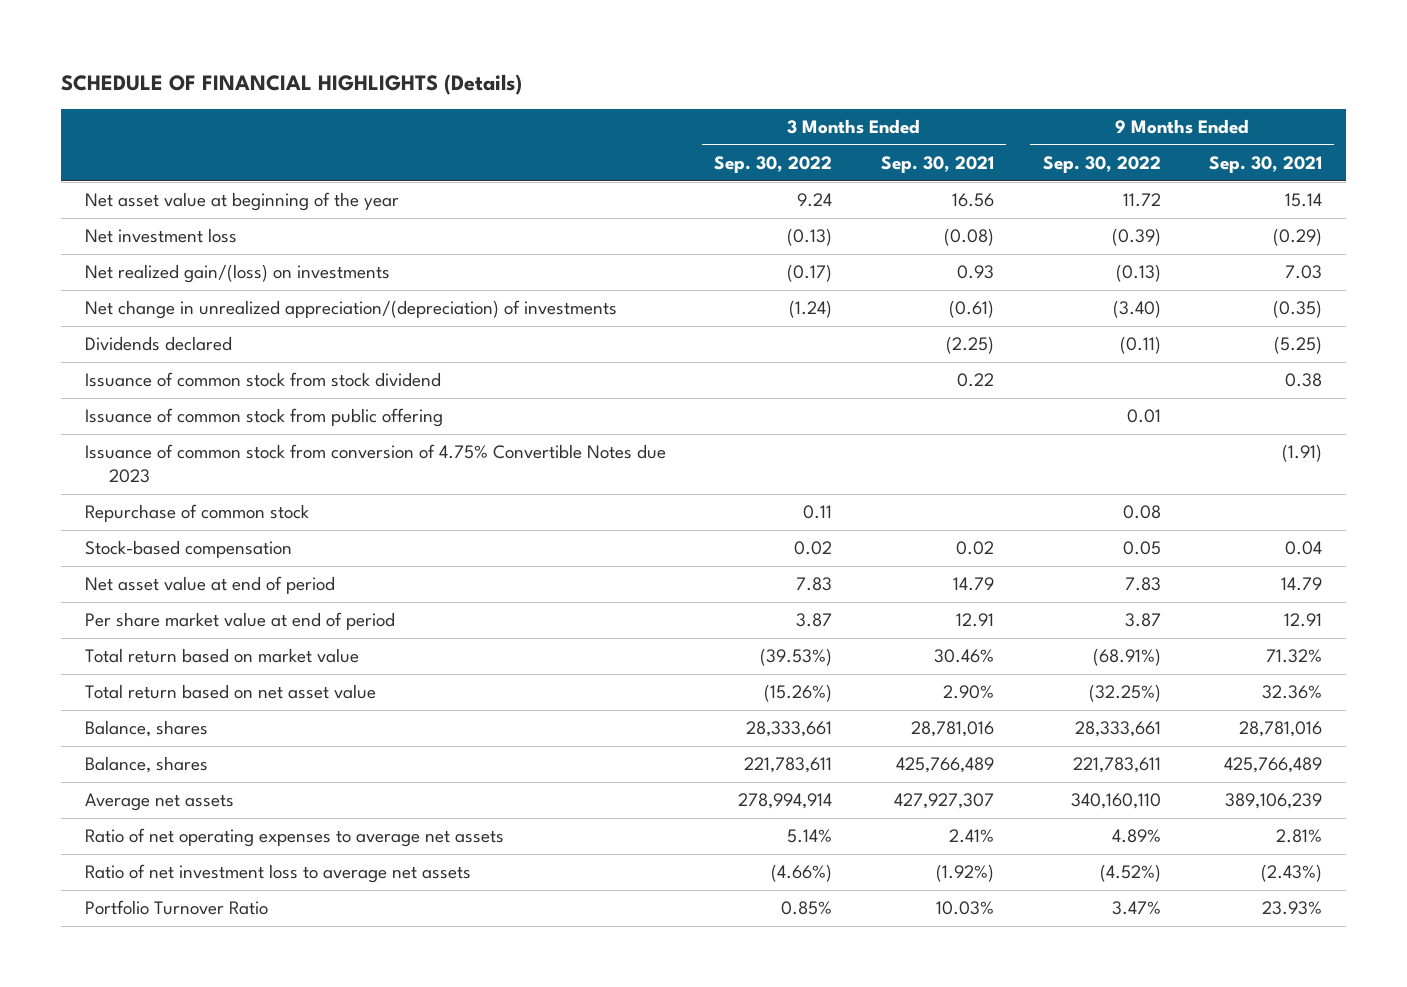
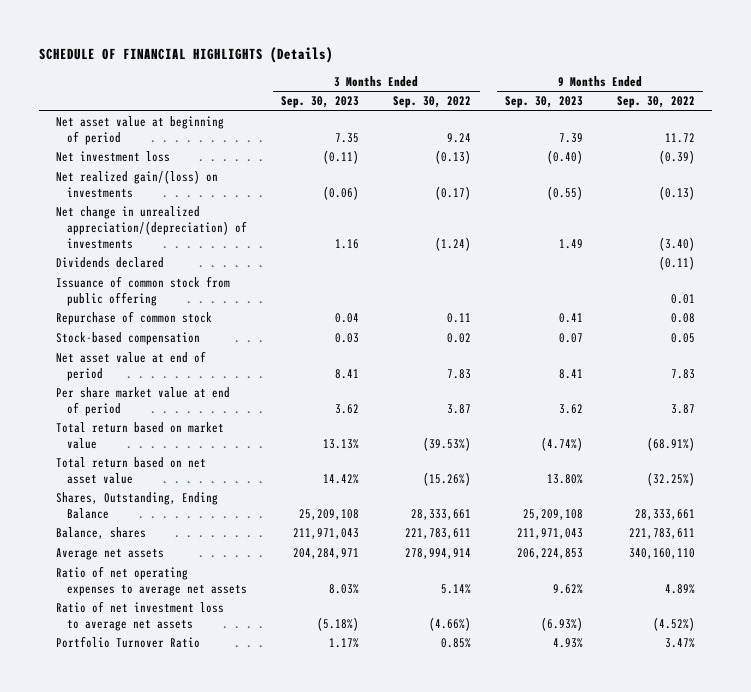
- | 3 Months Ended Sep. 30, 2022 | 3 Months Ended Sep. 30, 2021 | 9 Months Ended Sep. 30, 2022 | 9 Months Ended Sep. 30, 2021
+ | 3 Months Ended Sep. 30, 2023 | 3 Months Ended Sep. 30, 2022 | 9 Months Ended Sep. 30, 2023 | 9 Months Ended Sep. 30, 2022
- Net asset value at beginning of the year | 9.24 | 16.56 | 11.72 | 15.14
+ Net asset value at beginning of period | 7.35 | 9.24 | 7.39 | 11.72
- Issuance of common stock from stock dividend | | 0.22 | | 0.38
- Issuance of common stock from conversion of 4.75% Convertible Notes due 2023 | | | | (1.91)
- Balance, shares | 28,333,661 | 28,781,016 | 28,333,661 | 28,781,016
+ Shares, Outstanding, Ending Balance | 25,209,108 | 28,333,661 | 25,209,108 | 28,333,661

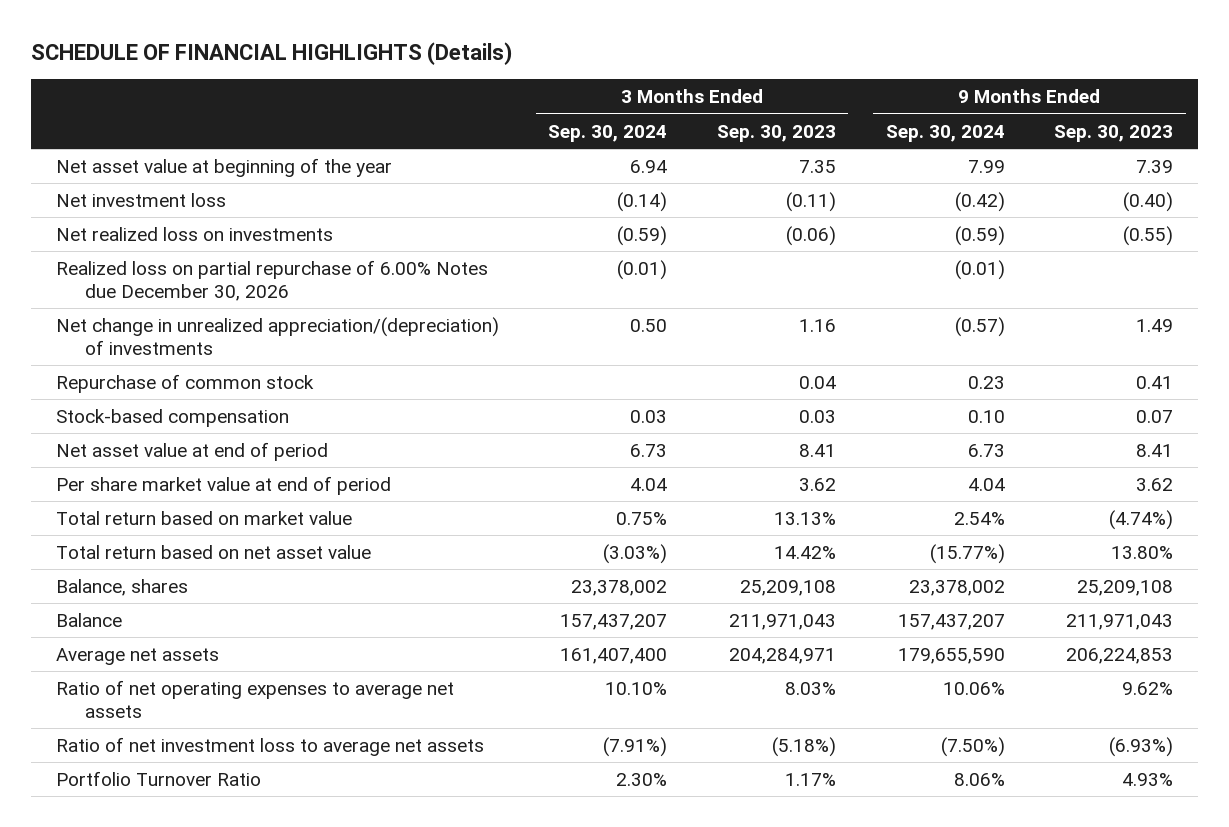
- | 3 Months Ended Sep. 30, 2023 | 3 Months Ended Sep. 30, 2022 | 9 Months Ended Sep. 30, 2023 | 9 Months Ended Sep. 30, 2022
+ | 3 Months Ended Sep. 30, 2024 | 3 Months Ended Sep. 30, 2023 | 9 Months Ended Sep. 30, 2024 | 9 Months Ended Sep. 30, 2023
- Net asset value at beginning of period | 7.35 | 9.24 | 7.39 | 11.72
+ Net asset value at beginning of the year | 6.94 | 7.35 | 7.99 | 7.39
- Net realized gain/(loss) on investments | (0.06) | (0.17) | (0.55) | (0.13)
+ Net realized loss on investments | (0.59) | (0.06) | (0.59) | (0.55)
+ Realized loss on partial repurchase of 6.00% Notes due December 30, 2026 | (0.01) | | (0.01) |
- Dividends declared | | | | (0.11)
- Issuance of common stock from public offering | | | | 0.01
- Shares, Outstanding, Ending Balance | 25,209,108 | 28,333,661 | 25,209,108 | 28,333,661
- Balance, shares | 211,971,043 | 221,783,611 | 211,971,043 | 221,783,611
+ Balance, shares | 23,378,002 | 25,209,108 | 23,378,002 | 25,209,108
+ Balance | 157,437,207 | 211,971,043 | 157,437,207 | 211,971,043

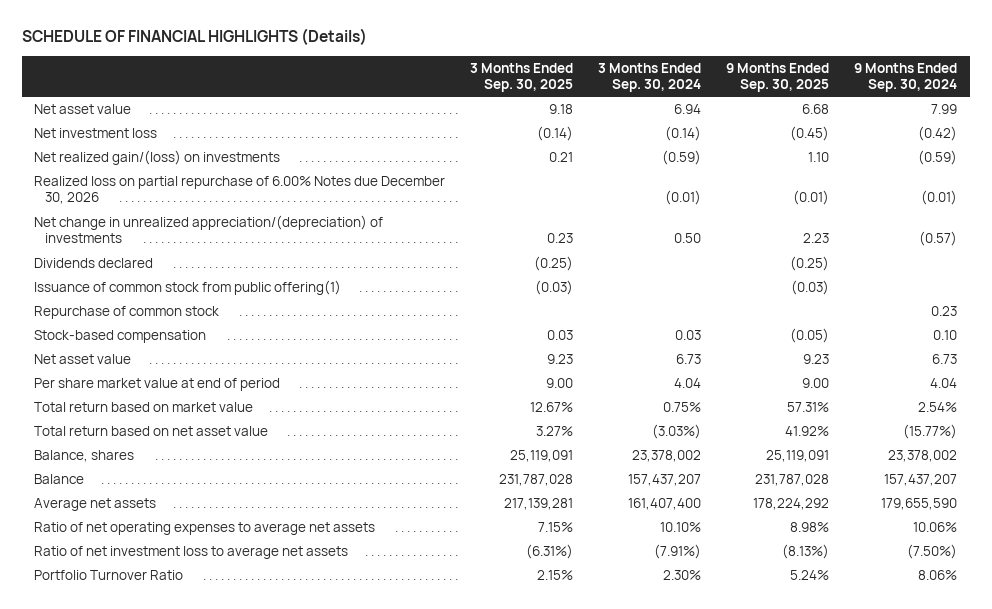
- | 3 Months Ended Sep. 30, 2024 | 3 Months Ended Sep. 30, 2023 | 9 Months Ended Sep. 30, 2024 | 9 Months Ended Sep. 30, 2023
+ | 3 Months Ended Sep. 30, 2025 | 3 Months Ended Sep. 30, 2024 | 9 Months Ended Sep. 30, 2025 | 9 Months Ended Sep. 30, 2024
- Net asset value at beginning of the year | 6.94 | 7.35 | 7.99 | 7.39
+ Net asset value | 9.18 | 6.94 | 6.68 | 7.99
- Net realized loss on investments | (0.59) | (0.06) | (0.59) | (0.55)
+ Net realized gain/(loss) on investments | 0.21 | (0.59) | 1.10 | (0.59)
+ Dividends declared | (0.25) | | (0.25) |
+ Issuance of common stock from public offering(1) | (0.03) | | (0.03) |
- Net asset value at end of period | 6.73 | 8.41 | 6.73 | 8.41
+ Net asset value | 9.23 | 6.73 | 9.23 | 6.73

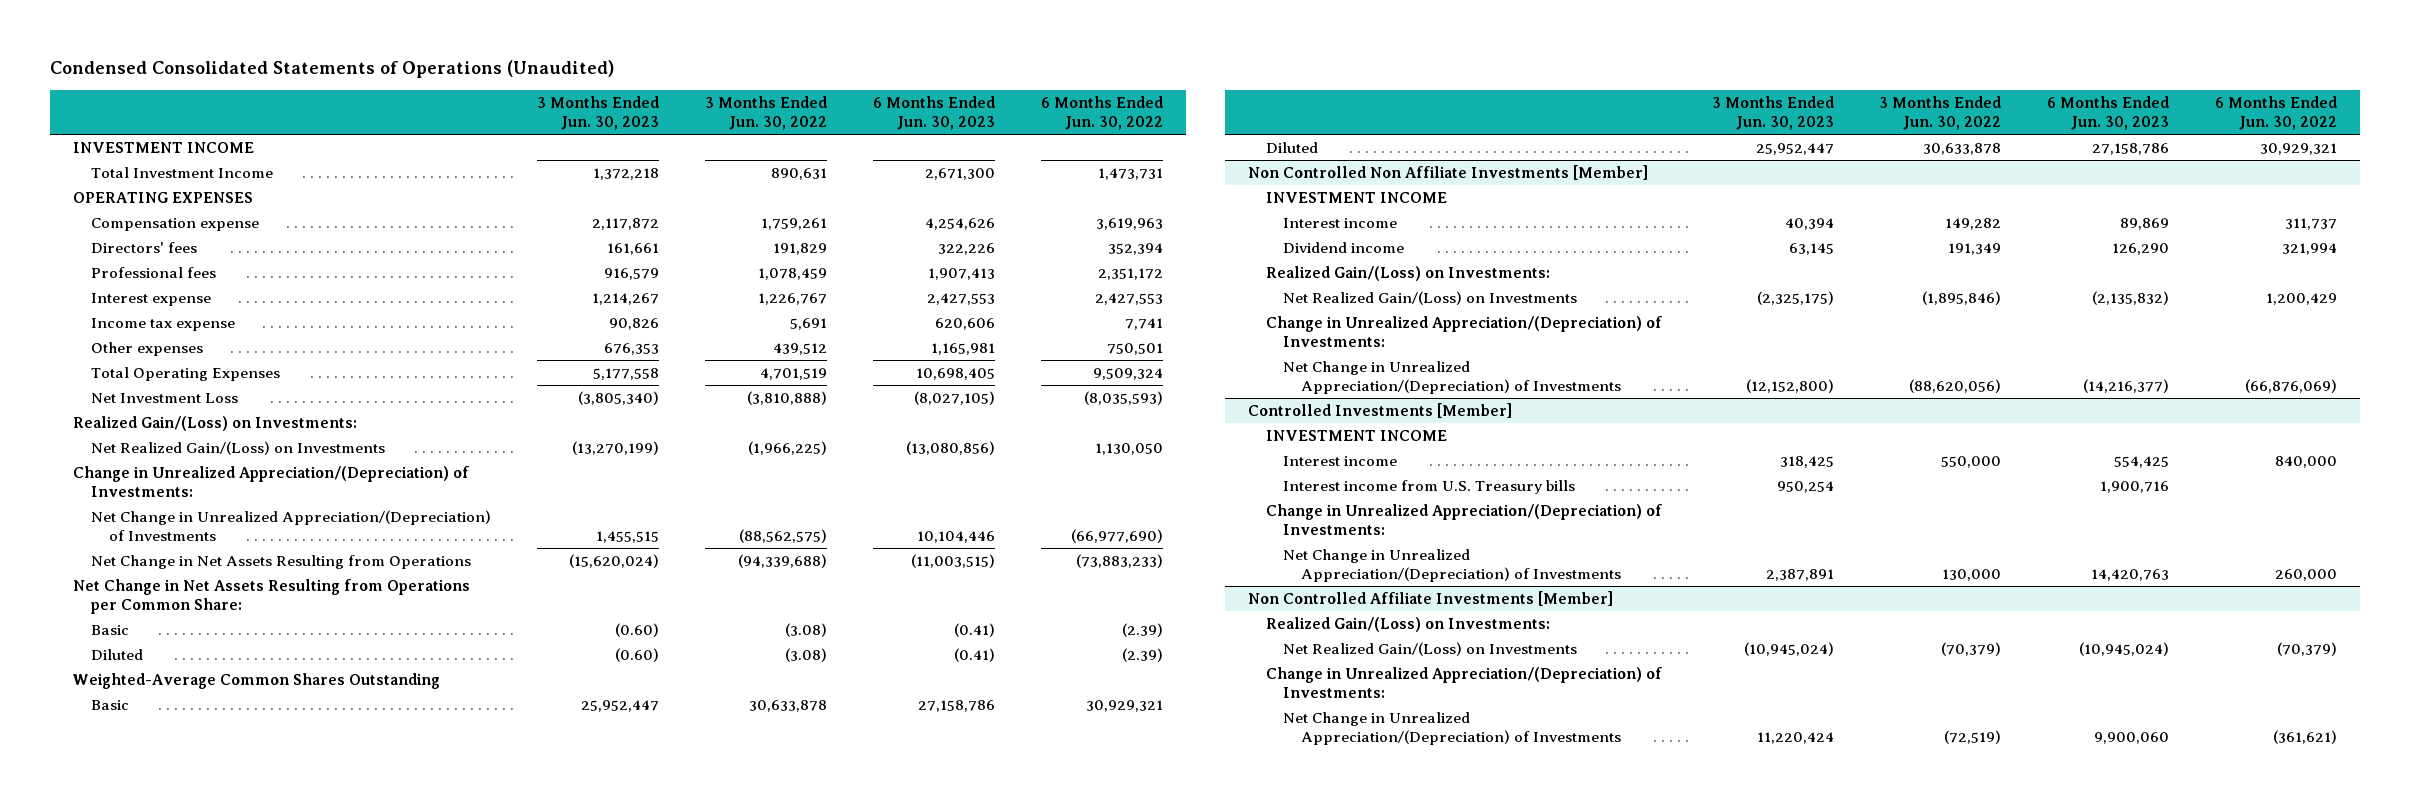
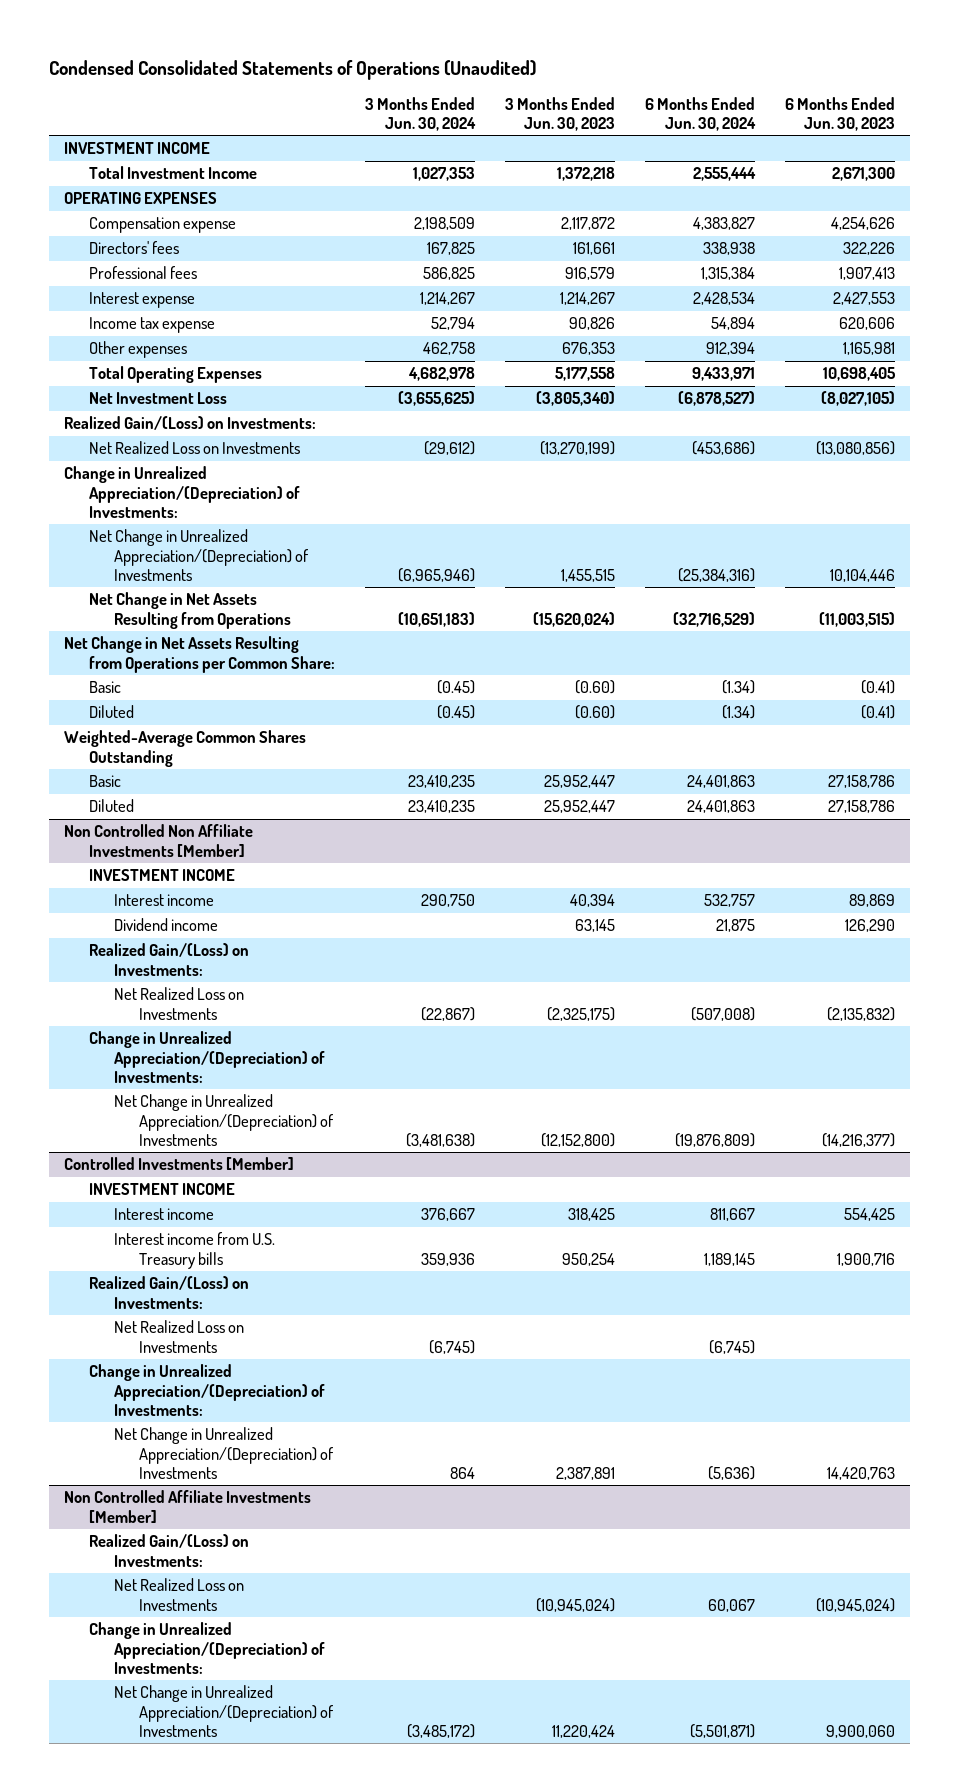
- | 3 Months Ended Jun. 30, 2023 | 3 Months Ended Jun. 30, 2022 | 6 Months Ended Jun. 30, 2023 | 6 Months Ended Jun. 30, 2022
+ | 3 Months Ended Jun. 30, 2024 | 3 Months Ended Jun. 30, 2023 | 6 Months Ended Jun. 30, 2024 | 6 Months Ended Jun. 30, 2023
- Net Realized Gain/(Loss) on Investments | (13,270,199) | (1,966,225) | (13,080,856) | 1,130,050
+ Net Realized Loss on Investments | (29,612) | (13,270,199) | (453,686) | (13,080,856)
@ Non Controlled Non Affiliate Investments [Member]
- Net Realized Gain/(Loss) on Investments | (2,325,175) | (1,895,846) | (2,135,832) | 1,200,429
+ Net Realized Loss on Investments | (22,867) | (2,325,175) | (507,008) | (2,135,832)
@ Controlled Investments [Member]
+ Realized Gain/(Loss) on Investments:
+ Net Realized Loss on Investments | (6,745) | | (6,745) |
@ Non Controlled Affiliate Investments [Member]
- Net Realized Gain/(Loss) on Investments | (10,945,024) | (70,379) | (10,945,024) | (70,379)
+ Net Realized Loss on Investments | | (10,945,024) | 60,067 | (10,945,024)

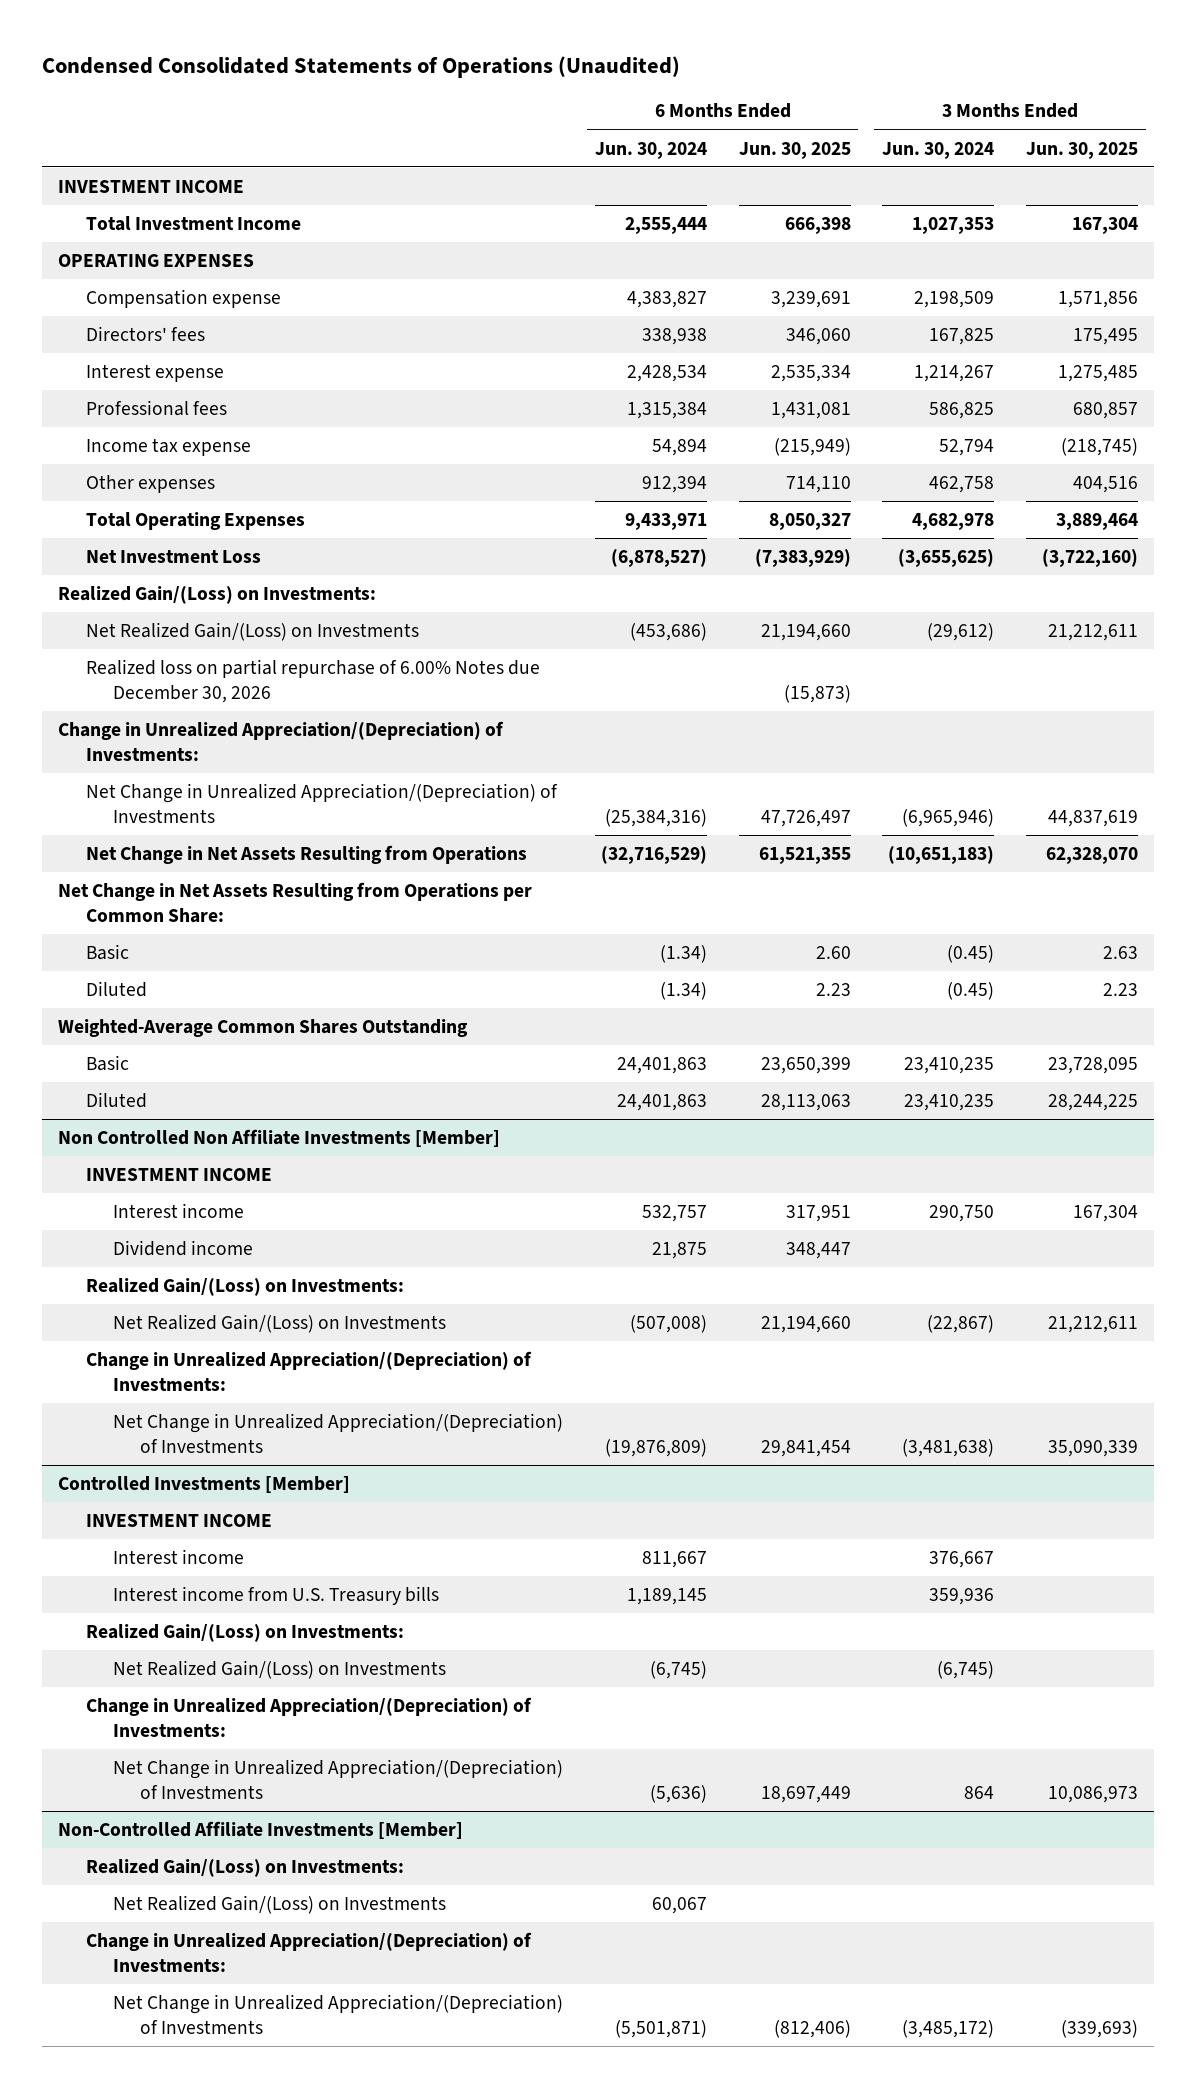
- | 3 Months Ended Jun. 30, 2024 | 3 Months Ended Jun. 30, 2023 | 6 Months Ended Jun. 30, 2024 | 6 Months Ended Jun. 30, 2023
+ | 6 Months Ended Jun. 30, 2024 | 6 Months Ended Jun. 30, 2025 | 3 Months Ended Jun. 30, 2024 | 3 Months Ended Jun. 30, 2025
moved down: Professional fees | 1,315,384 | 1,431,081 | 586,825 | 680,857
- Net Realized Loss on Investments | (29,612) | (13,270,199) | (453,686) | (13,080,856)
+ Net Realized Gain/(Loss) on Investments | (453,686) | 21,194,660 | (29,612) | 21,212,611
+ Realized loss on partial repurchase of 6.00% Notes due December 30, 2026 | | (15,873) | |
@ Non Controlled Non Affiliate Investments [Member]
- Net Realized Loss on Investments | (22,867) | (2,325,175) | (507,008) | (2,135,832)
+ Net Realized Gain/(Loss) on Investments | (507,008) | 21,194,660 | (22,867) | 21,212,611
@ Controlled Investments [Member]
- Net Realized Loss on Investments | (6,745) | | (6,745) |
+ Net Realized Gain/(Loss) on Investments | (6,745) | | (6,745) |
- Non Controlled Affiliate Investments [Member]
+ Non-Controlled Affiliate Investments [Member]
- Net Realized Loss on Investments | | (10,945,024) | 60,067 | (10,945,024)
+ Net Realized Gain/(Loss) on Investments | 60,067 | | |

